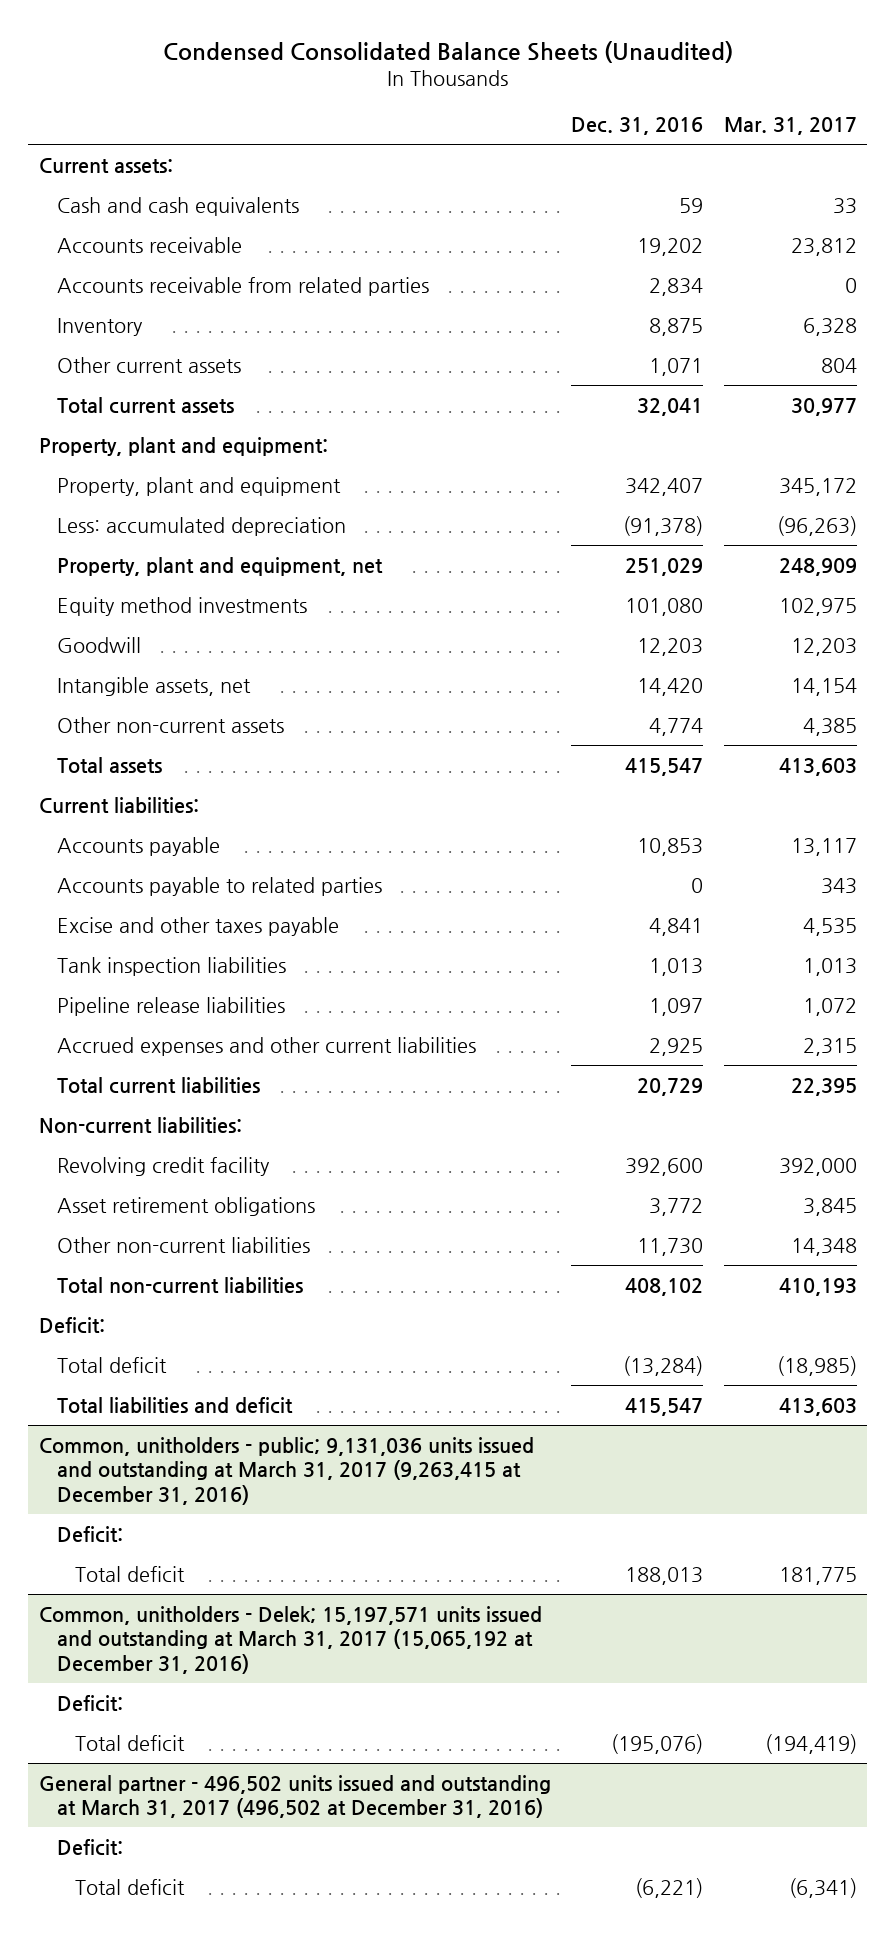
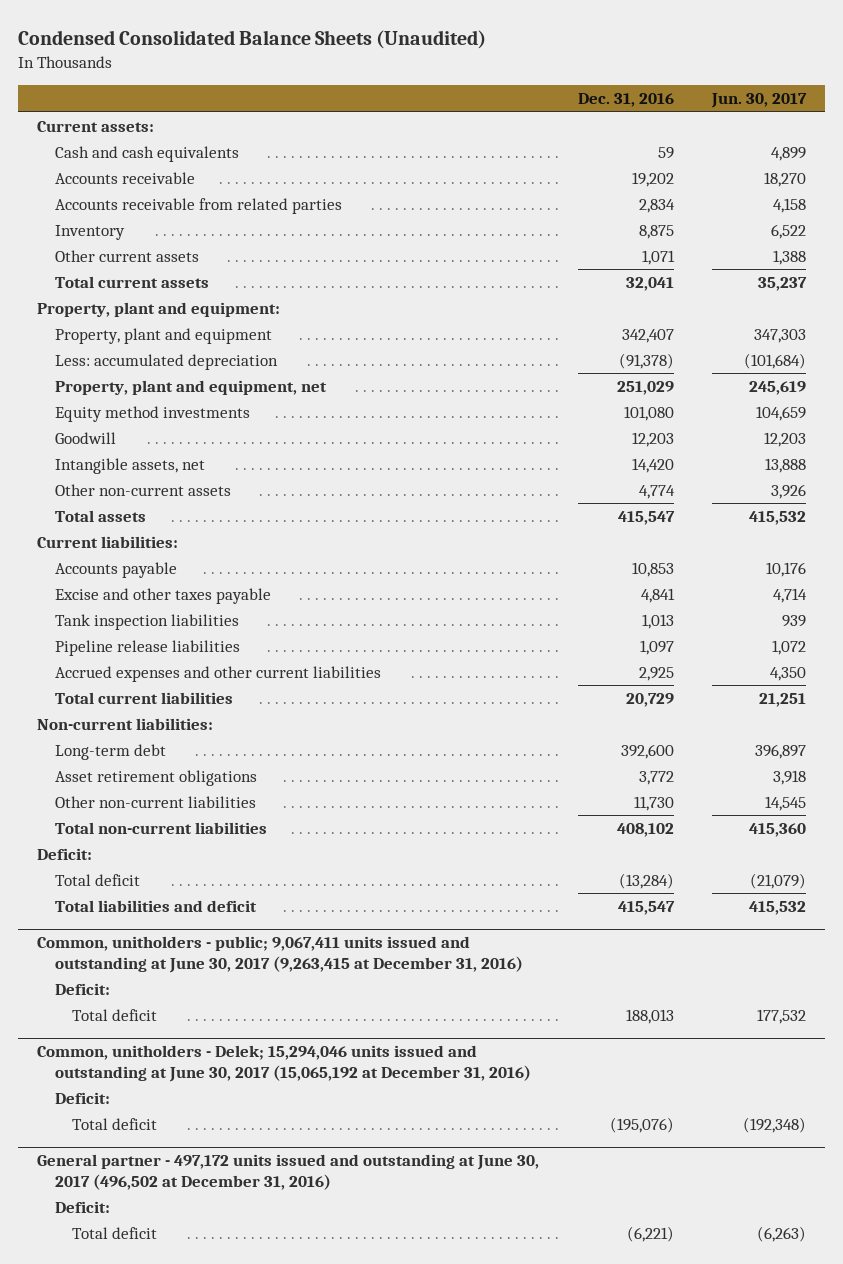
- | Dec. 31, 2016 | Mar. 31, 2017
+ | Dec. 31, 2016 | Jun. 30, 2017
- Accounts payable to related parties | 0 | 343
- Revolving credit facility | 392,600 | 392,000
+ Long-term debt | 392,600 | 396,897
- Common, unitholders - public; 9,131,036 units issued and outstanding at March 31, 2017 (9,263,415 at December 31, 2016)
+ Common, unitholders - public; 9,067,411 units issued and outstanding at June 30, 2017 (9,263,415 at December 31, 2016)
- Common, unitholders - Delek; 15,197,571 units issued and outstanding at March 31, 2017 (15,065,192 at December 31, 2016)
+ Common, unitholders - Delek; 15,294,046 units issued and outstanding at June 30, 2017 (15,065,192 at December 31, 2016)
- General partner - 496,502 units issued and outstanding at March 31, 2017 (496,502 at December 31, 2016)
+ General partner - 497,172 units issued and outstanding at June 30, 2017 (496,502 at December 31, 2016)

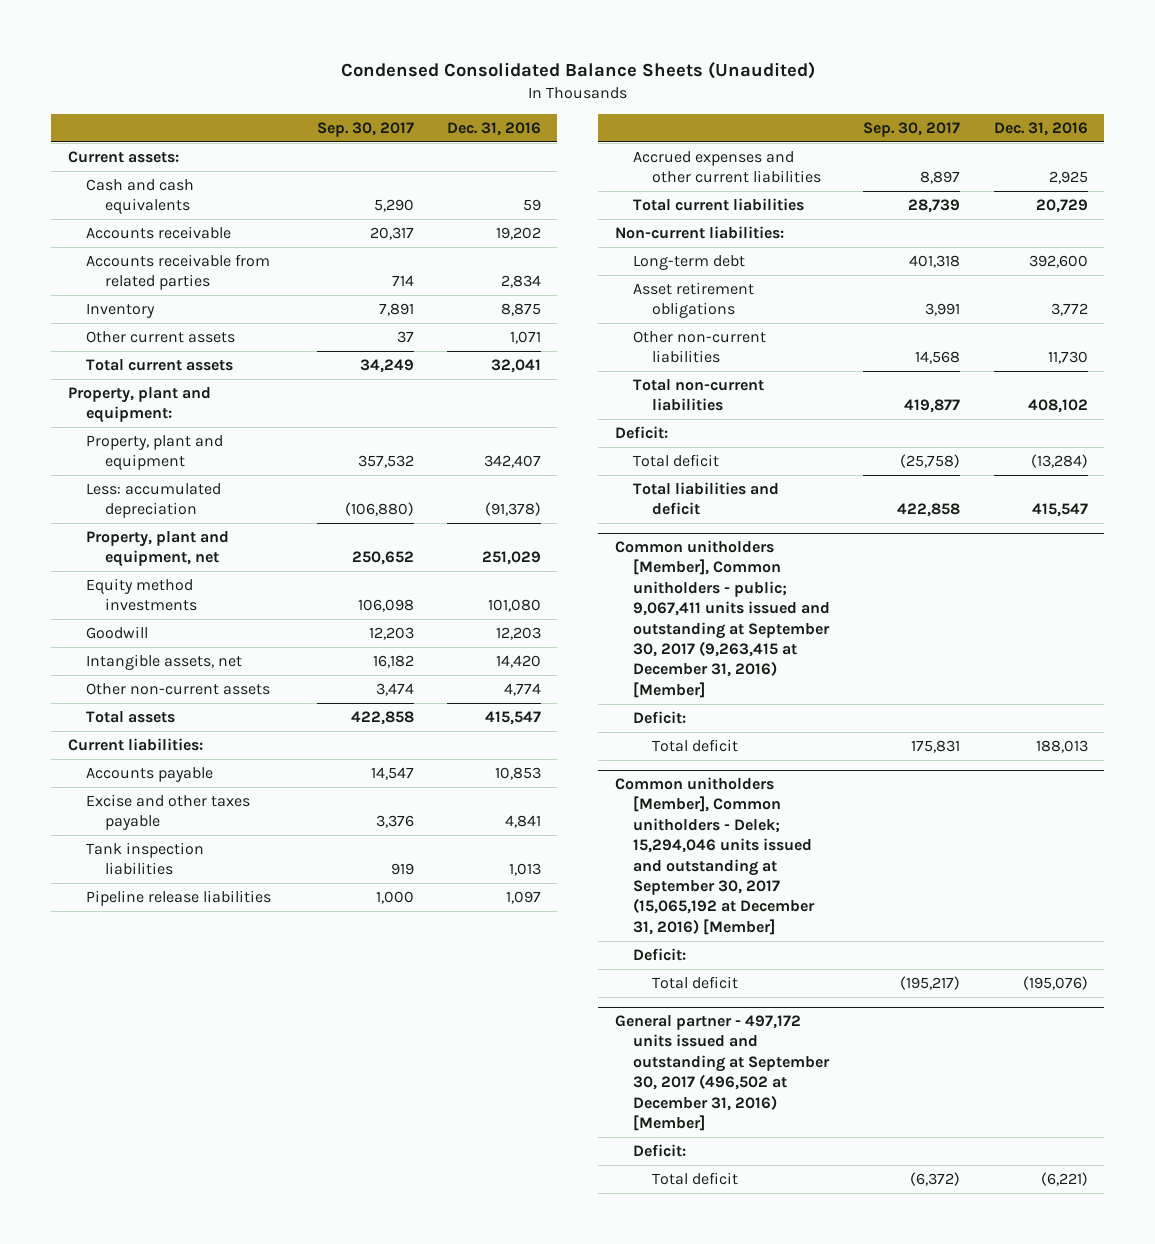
- | Dec. 31, 2016 | Jun. 30, 2017
+ | Sep. 30, 2017 | Dec. 31, 2016
- Common, unitholders - public; 9,067,411 units issued and outstanding at June 30, 2017 (9,263,415 at December 31, 2016)
+ Common unitholders [Member], Common unitholders - public; 9,067,411 units issued and outstanding at September 30, 2017 (9,263,415 at December 31, 2016) [Member]
- Common, unitholders - Delek; 15,294,046 units issued and outstanding at June 30, 2017 (15,065,192 at December 31, 2016)
+ Common unitholders [Member], Common unitholders - Delek; 15,294,046 units issued and outstanding at September 30, 2017 (15,065,192 at December 31, 2016) [Member]
- General partner - 497,172 units issued and outstanding at June 30, 2017 (496,502 at December 31, 2016)
+ General partner - 497,172 units issued and outstanding at September 30, 2017 (496,502 at December 31, 2016) [Member]

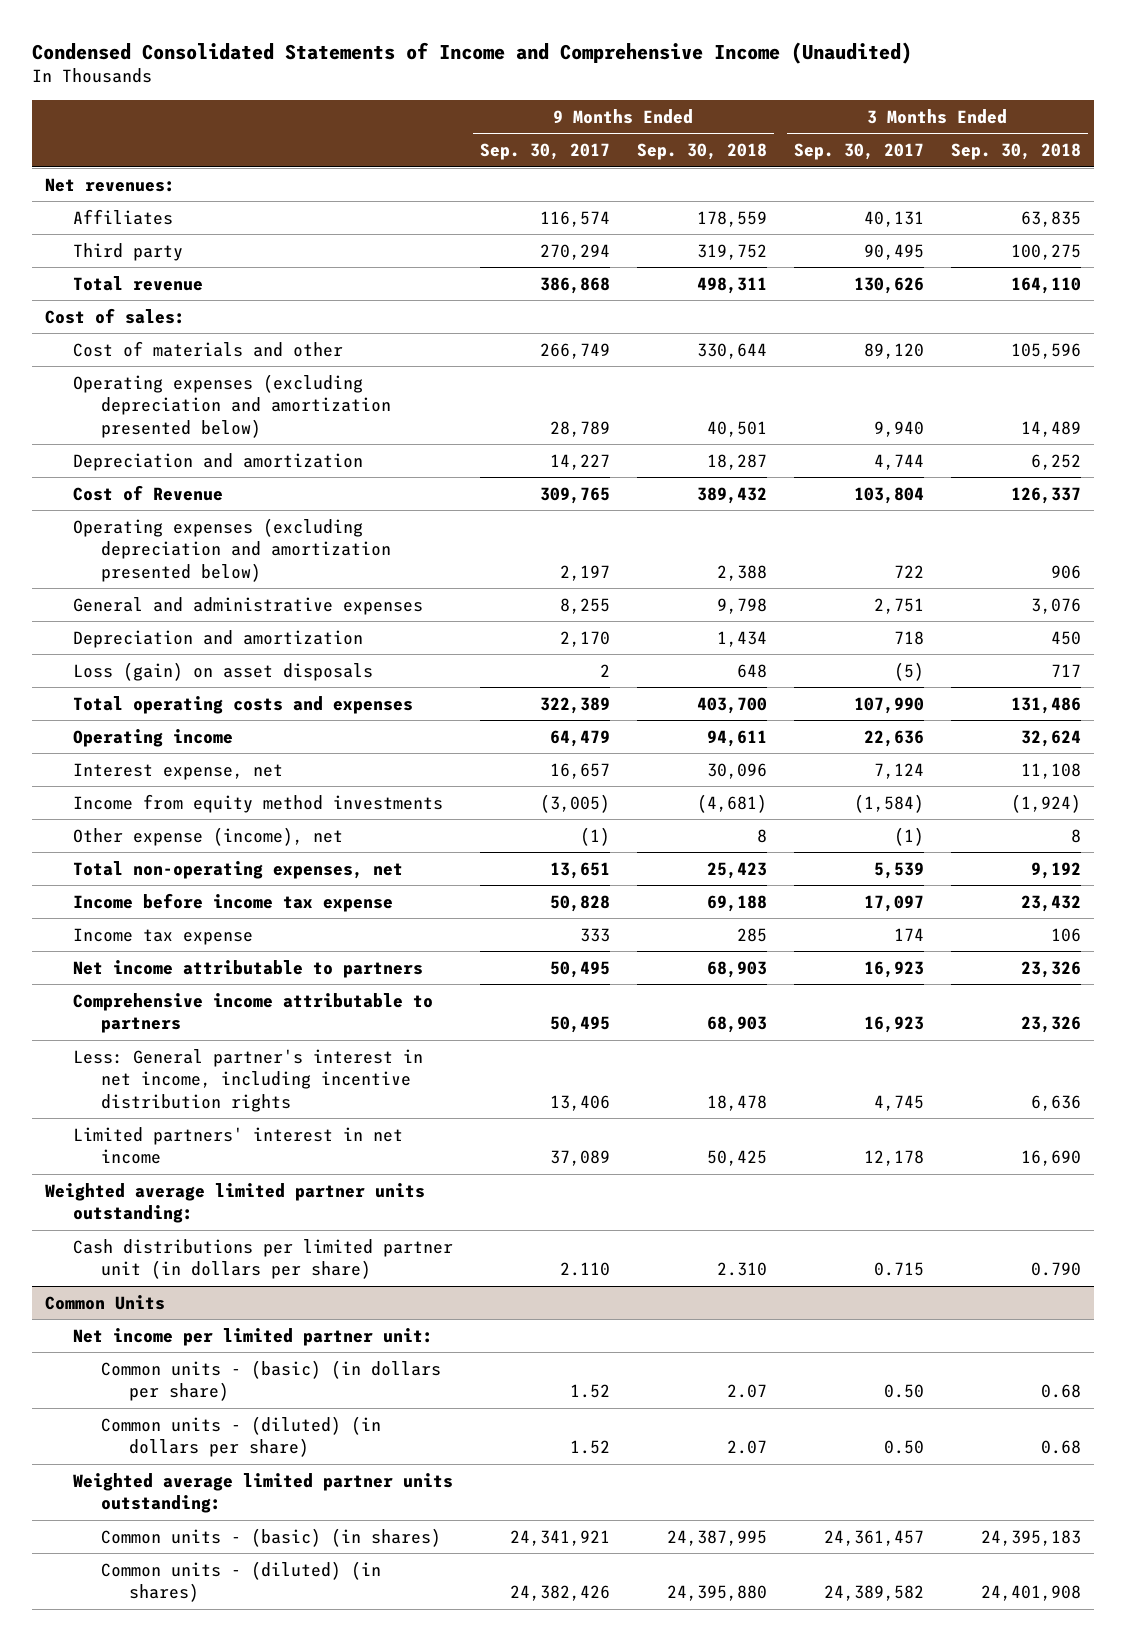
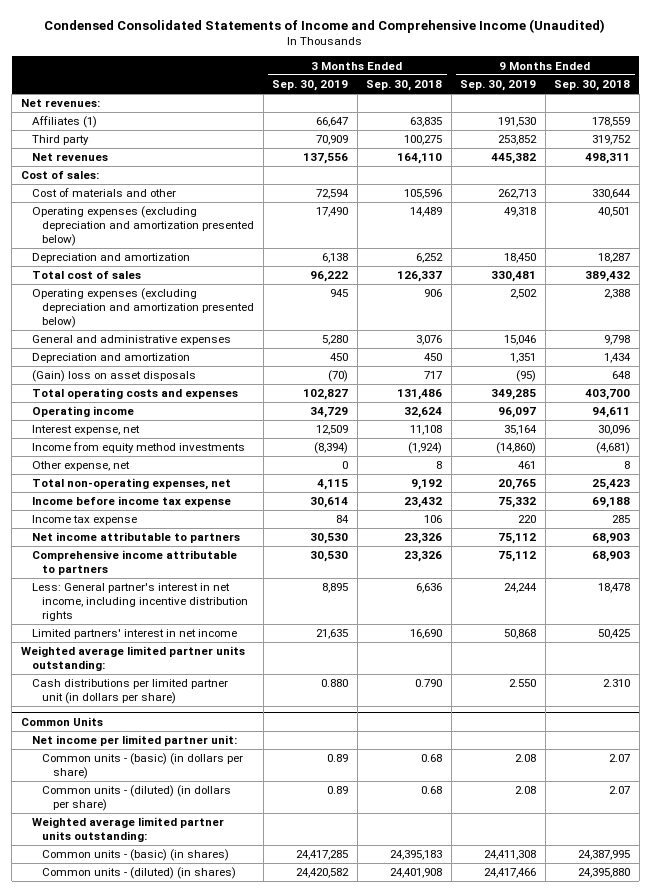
- | 9 Months Ended Sep. 30, 2017 | 9 Months Ended Sep. 30, 2018 | 3 Months Ended Sep. 30, 2017 | 3 Months Ended Sep. 30, 2018
+ | 3 Months Ended Sep. 30, 2019 | 3 Months Ended Sep. 30, 2018 | 9 Months Ended Sep. 30, 2019 | 9 Months Ended Sep. 30, 2018
- Affiliates | 116,574 | 178,559 | 40,131 | 63,835
+ Affiliates (1) | 66,647 | 63,835 | 191,530 | 178,559
- Total revenue | 386,868 | 498,311 | 130,626 | 164,110
+ Net revenues | 137,556 | 164,110 | 445,382 | 498,311
- Cost of Revenue | 309,765 | 389,432 | 103,804 | 126,337
+ Total cost of sales | 96,222 | 126,337 | 330,481 | 389,432
- Loss (gain) on asset disposals | 2 | 648 | (5) | 717
+ (Gain) loss on asset disposals | (70) | 717 | (95) | 648
- Other expense (income), net | (1) | 8 | (1) | 8
+ Other expense, net | 0 | 8 | 461 | 8

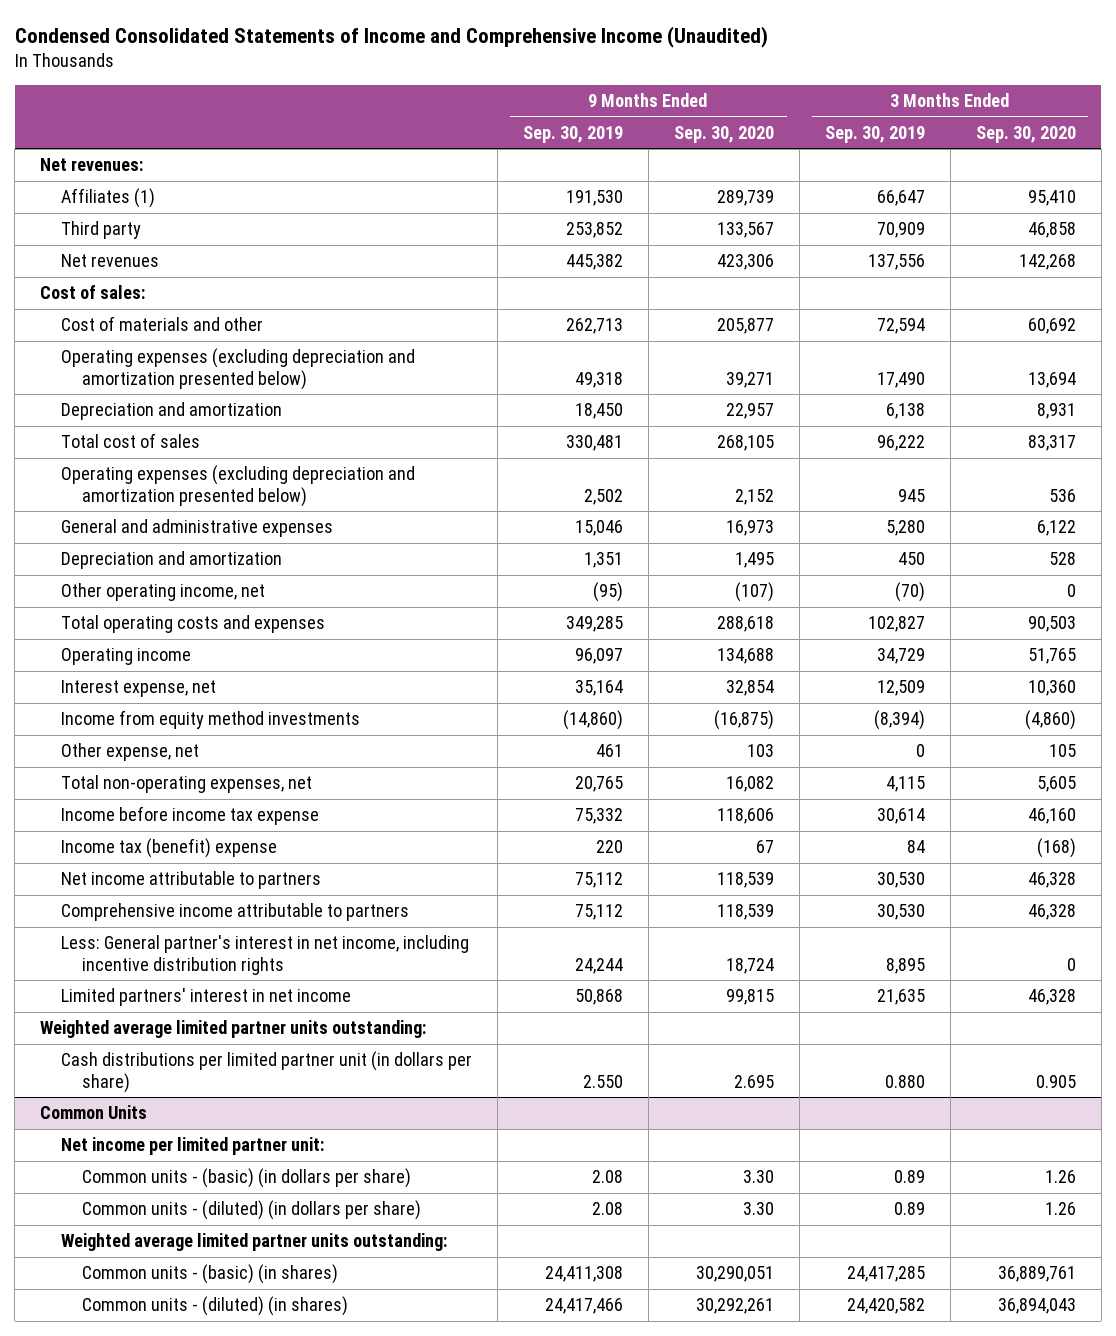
- | 3 Months Ended Sep. 30, 2019 | 3 Months Ended Sep. 30, 2018 | 9 Months Ended Sep. 30, 2019 | 9 Months Ended Sep. 30, 2018
+ | 9 Months Ended Sep. 30, 2019 | 9 Months Ended Sep. 30, 2020 | 3 Months Ended Sep. 30, 2019 | 3 Months Ended Sep. 30, 2020
- (Gain) loss on asset disposals | (70) | 717 | (95) | 648
+ Other operating income, net | (95) | (107) | (70) | 0
- Income tax expense | 84 | 106 | 220 | 285
+ Income tax (benefit) expense | 220 | 67 | 84 | (168)

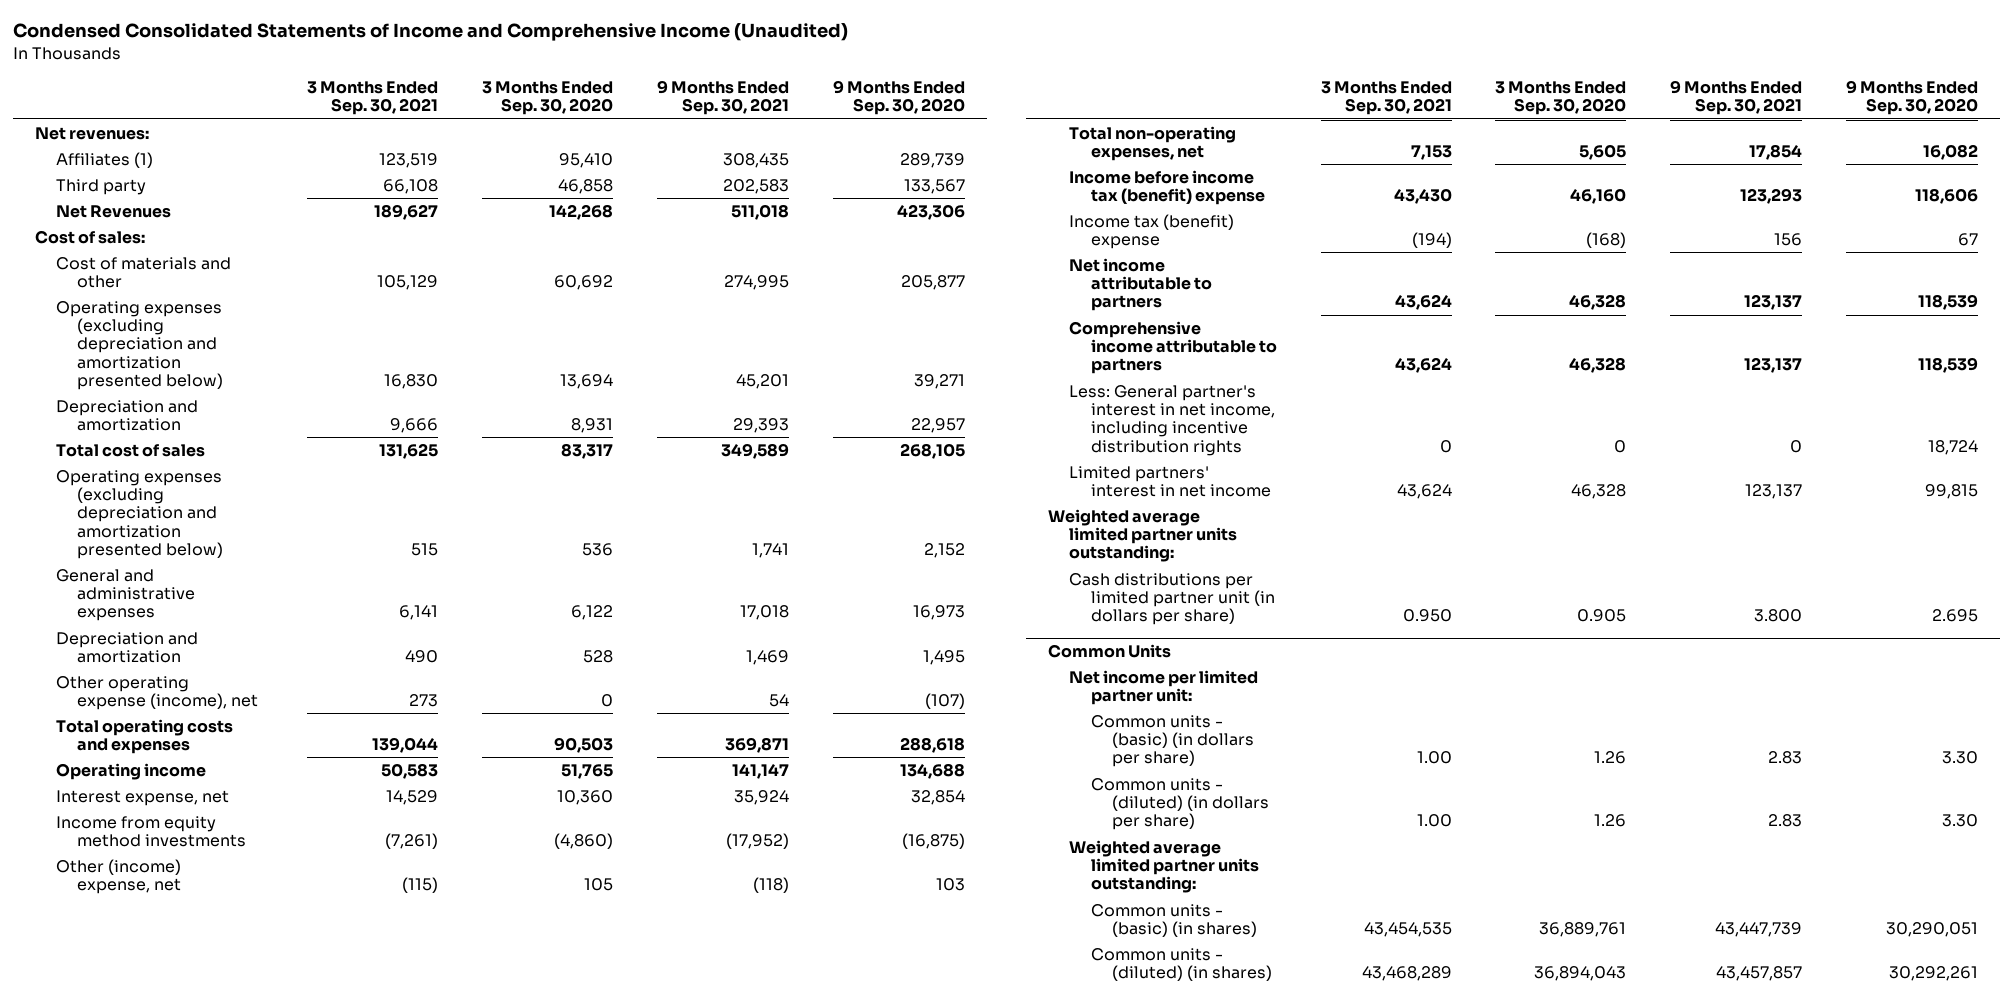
- | 9 Months Ended Sep. 30, 2019 | 9 Months Ended Sep. 30, 2020 | 3 Months Ended Sep. 30, 2019 | 3 Months Ended Sep. 30, 2020
+ | 3 Months Ended Sep. 30, 2021 | 3 Months Ended Sep. 30, 2020 | 9 Months Ended Sep. 30, 2021 | 9 Months Ended Sep. 30, 2020
- Net revenues | 445,382 | 423,306 | 137,556 | 142,268
+ Net Revenues | 189,627 | 142,268 | 511,018 | 423,306
- Other operating income, net | (95) | (107) | (70) | 0
+ Other operating expense (income), net | 273 | 0 | 54 | (107)
- Other expense, net | 461 | 103 | 0 | 105
+ Other (income) expense, net | (115) | 105 | (118) | 103
- Income before income tax expense | 75,332 | 118,606 | 30,614 | 46,160
+ Income before income tax (benefit) expense | 43,430 | 46,160 | 123,293 | 118,606

